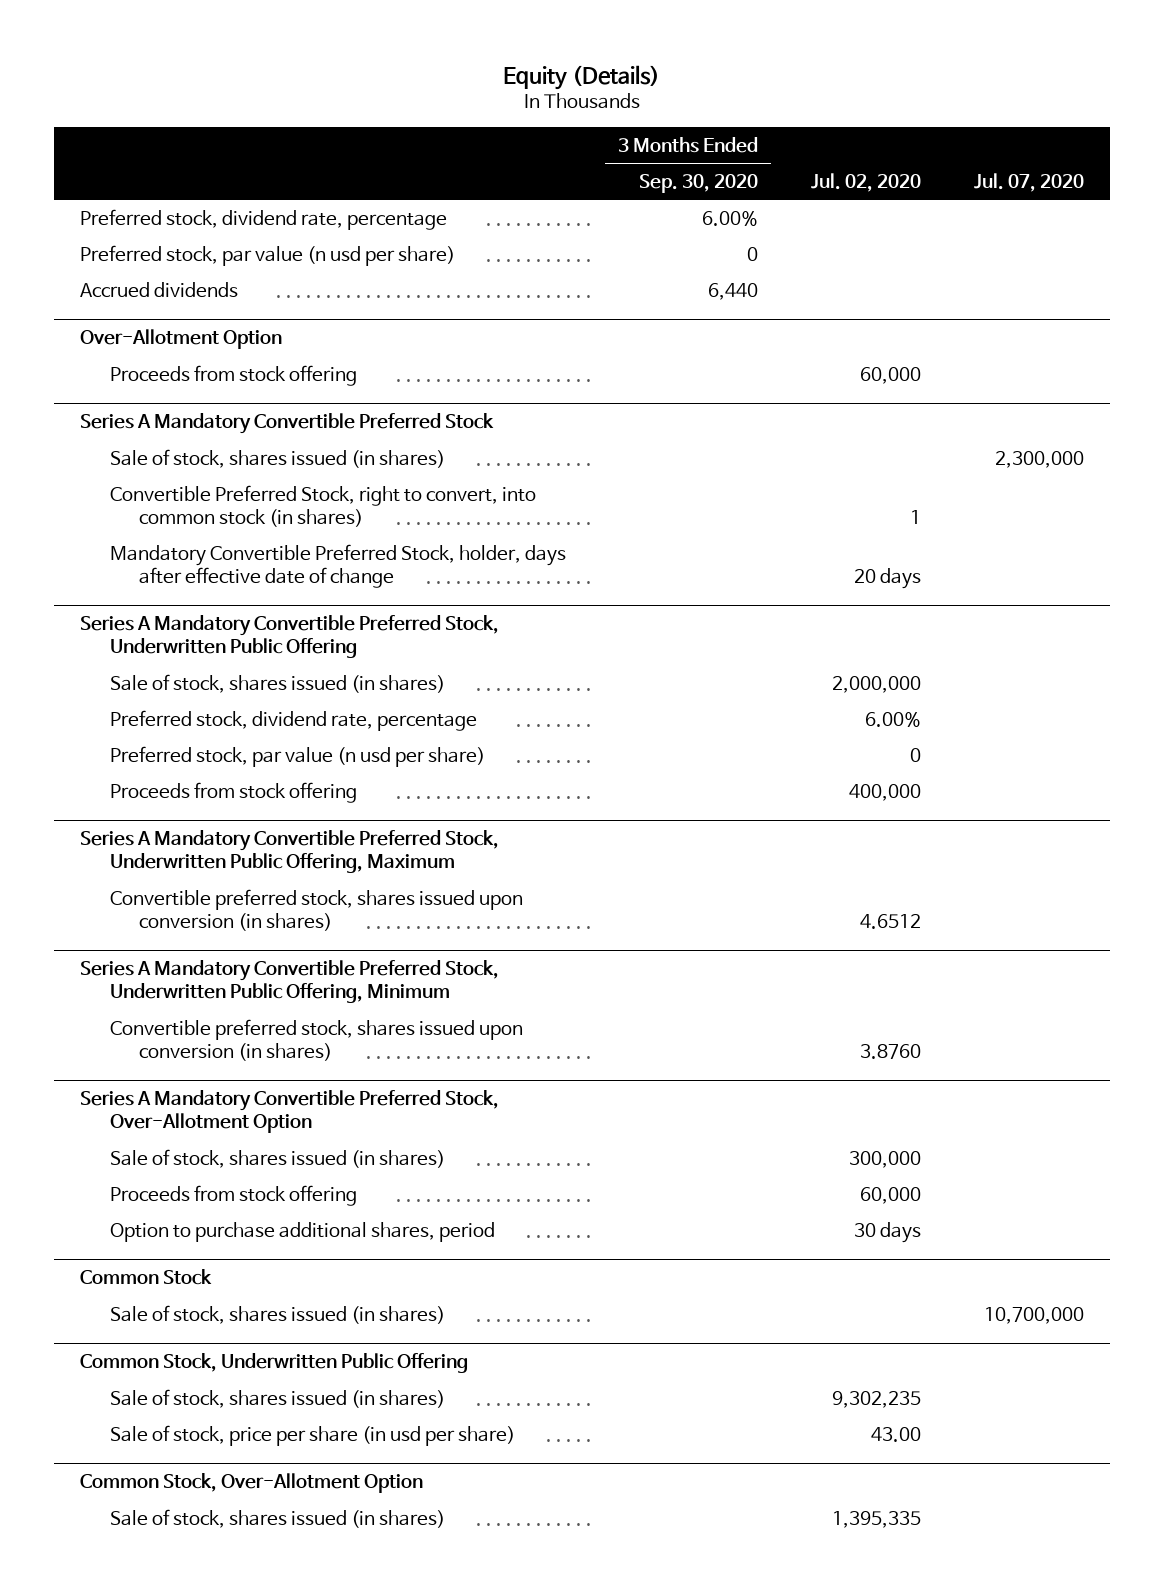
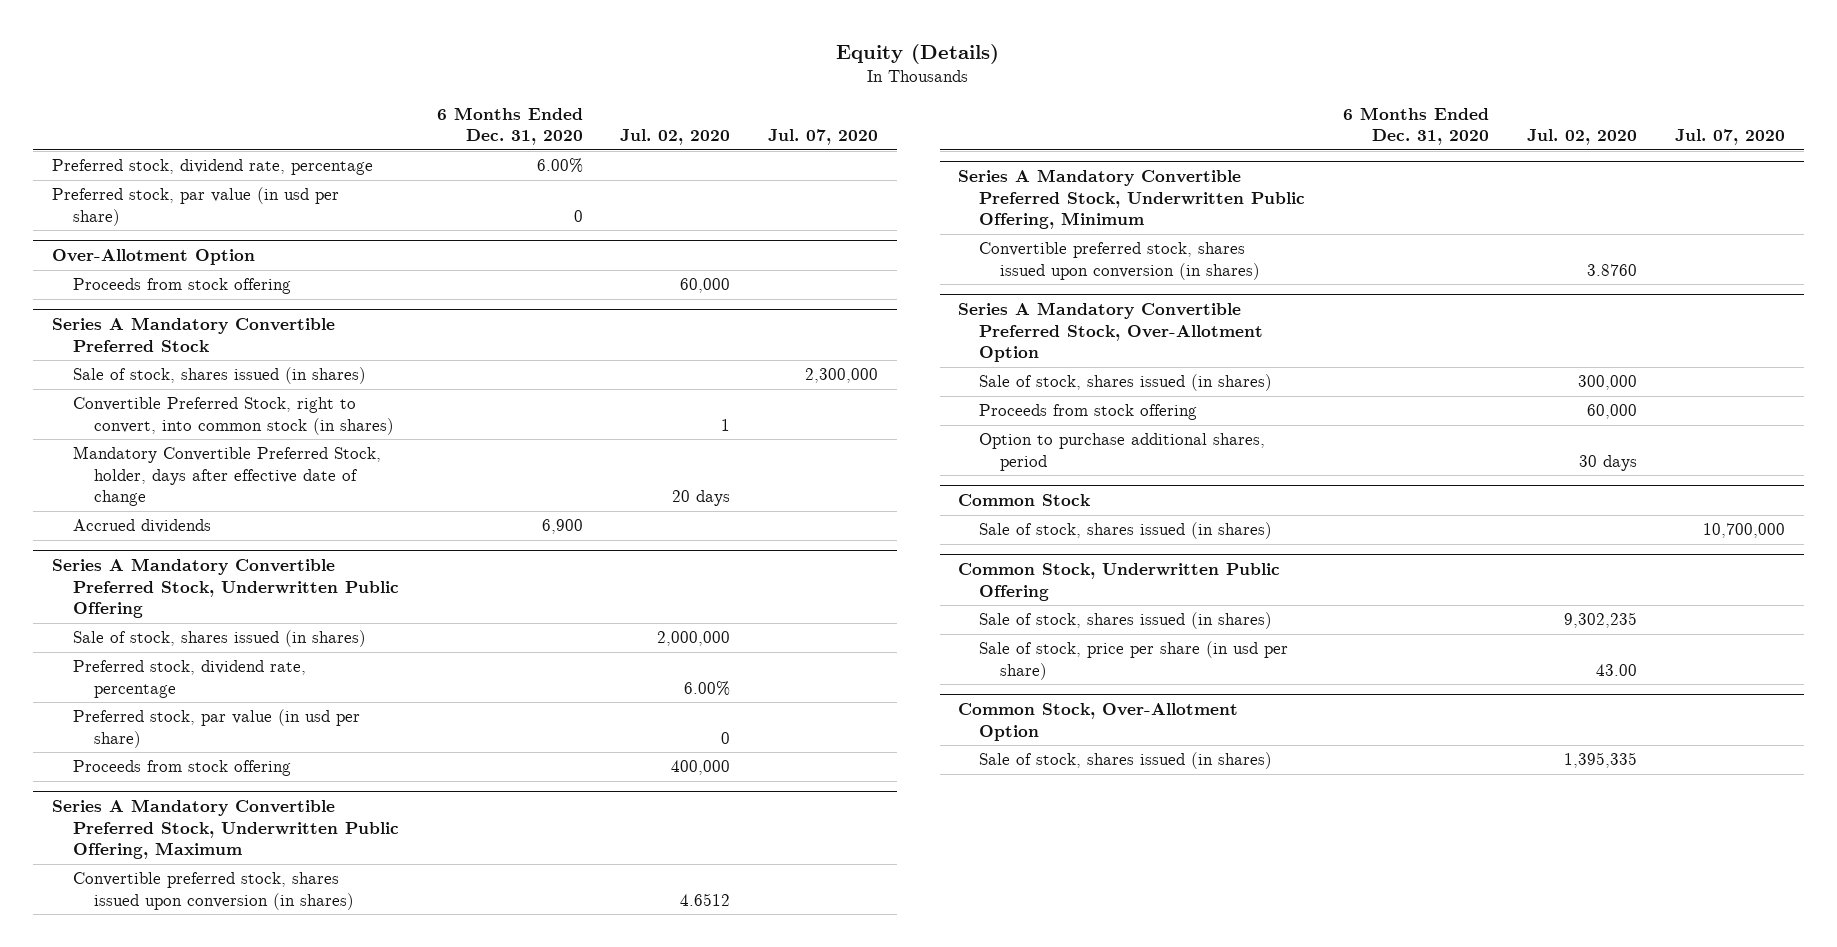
- | 3 Months Ended Sep. 30, 2020 | Jul. 02, 2020 | Jul. 07, 2020
+ | 6 Months Ended Dec. 31, 2020 | Jul. 02, 2020 | Jul. 07, 2020
- Preferred stock, par value (n usd per share) | 0 | |
- Accrued dividends | 6,440 | |
+ Preferred stock, par value (in usd per share) | 0 | |
@ Series A Mandatory Convertible Preferred Stock
+ Accrued dividends | 6,900 | |
@ Series A Mandatory Convertible Preferred Stock, Underwritten Public Offering
- Preferred stock, par value (n usd per share) | | 0 |
+ Preferred stock, par value (in usd per share) | | 0 |

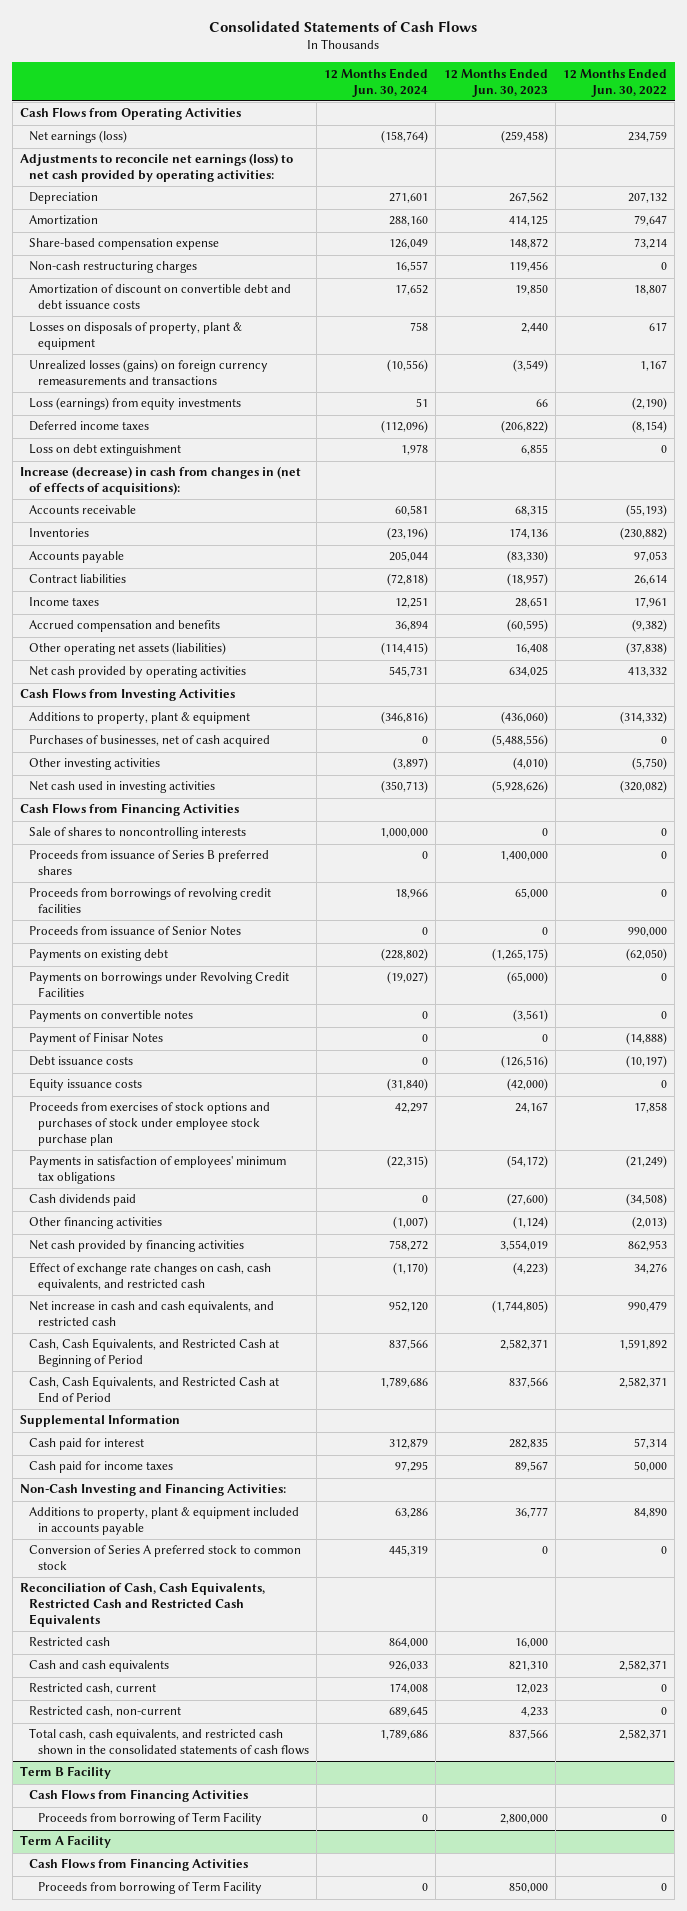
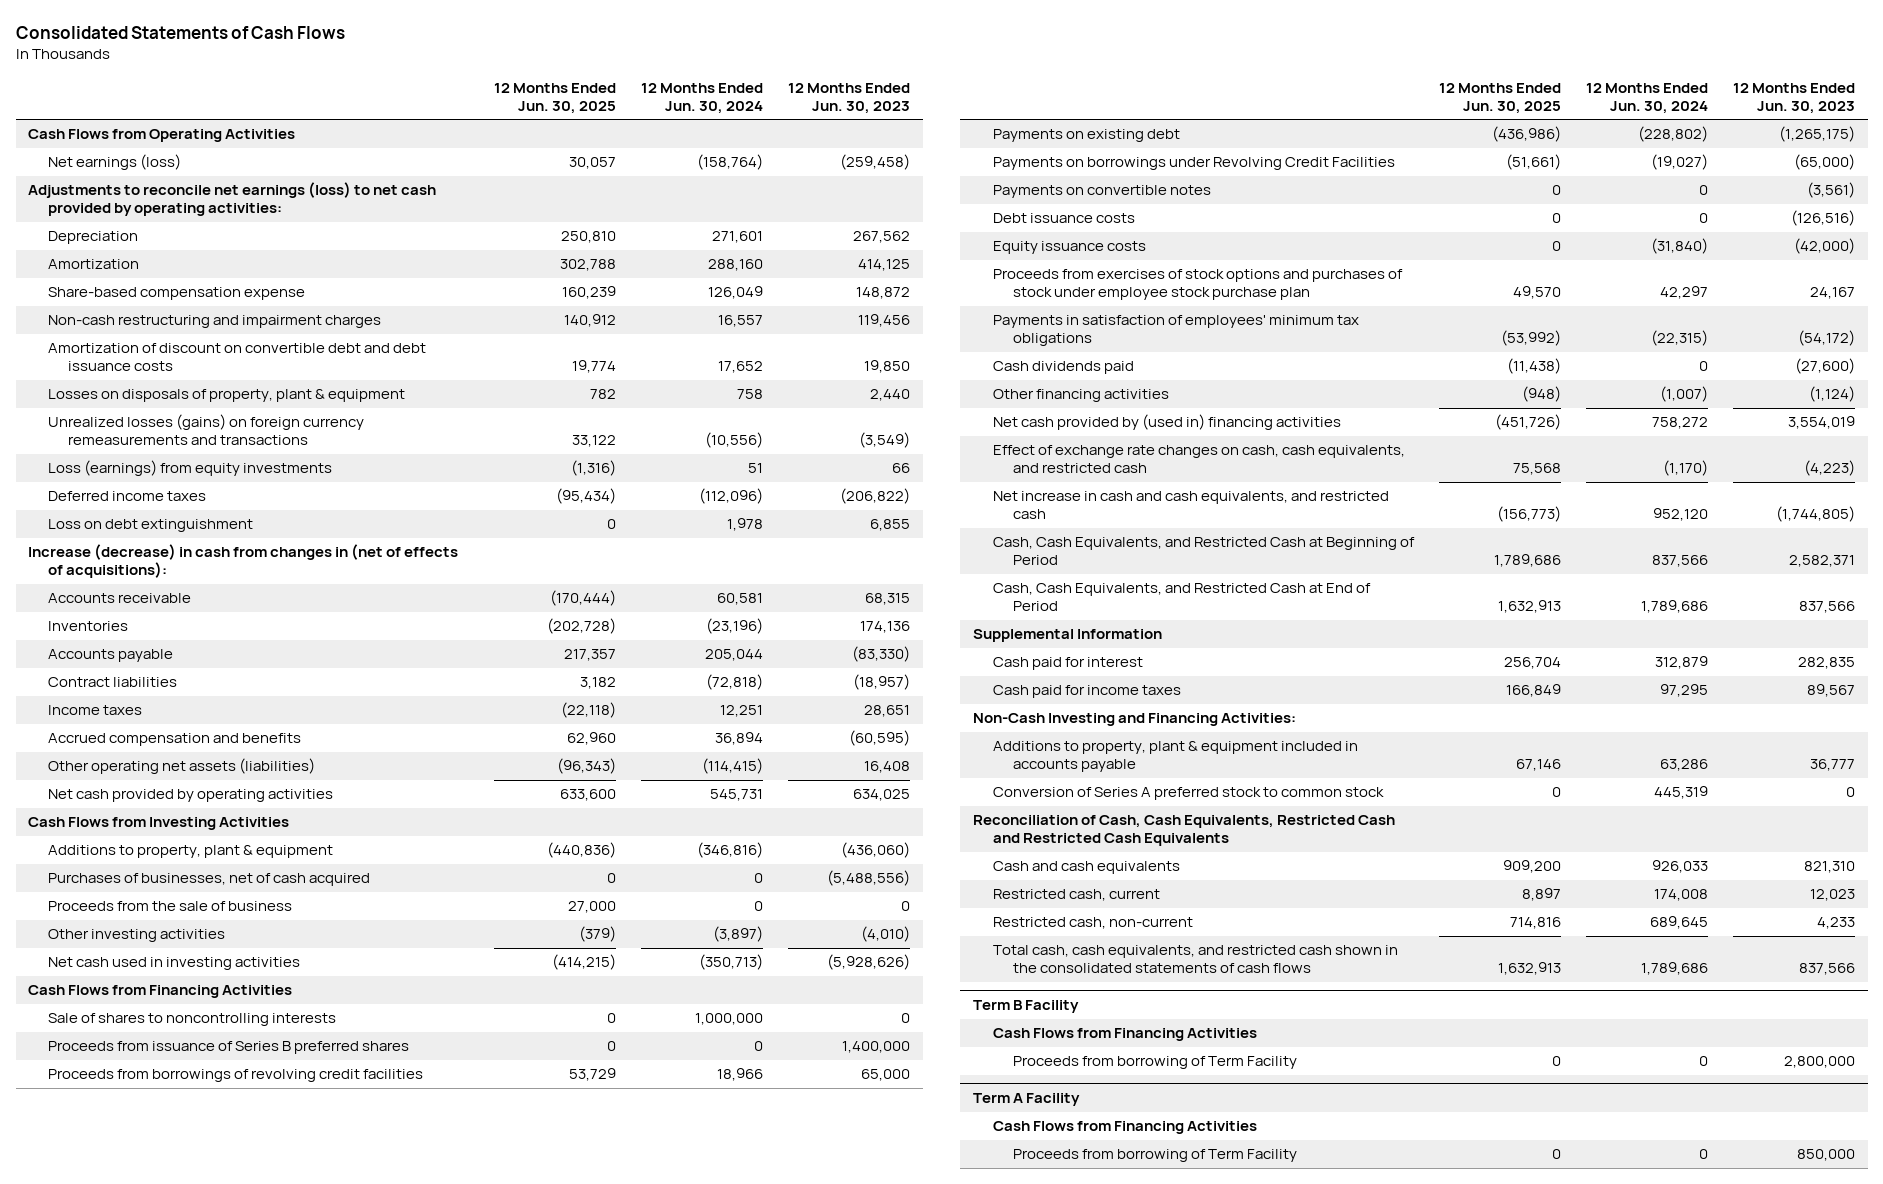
- | 12 Months Ended Jun. 30, 2024 | 12 Months Ended Jun. 30, 2023 | 12 Months Ended Jun. 30, 2022
+ | 12 Months Ended Jun. 30, 2025 | 12 Months Ended Jun. 30, 2024 | 12 Months Ended Jun. 30, 2023
- Non-cash restructuring charges | 16,557 | 119,456 | 0
+ Non-cash restructuring and impairment charges | 140,912 | 16,557 | 119,456
+ Proceeds from the sale of business | 27,000 | 0 | 0
- Proceeds from issuance of Senior Notes | 0 | 0 | 990,000
- Payment of Finisar Notes | 0 | 0 | (14,888)
- Net cash provided by financing activities | 758,272 | 3,554,019 | 862,953
+ Net cash provided by (used in) financing activities | (451,726) | 758,272 | 3,554,019
- Restricted cash | 864,000 | 16,000 |

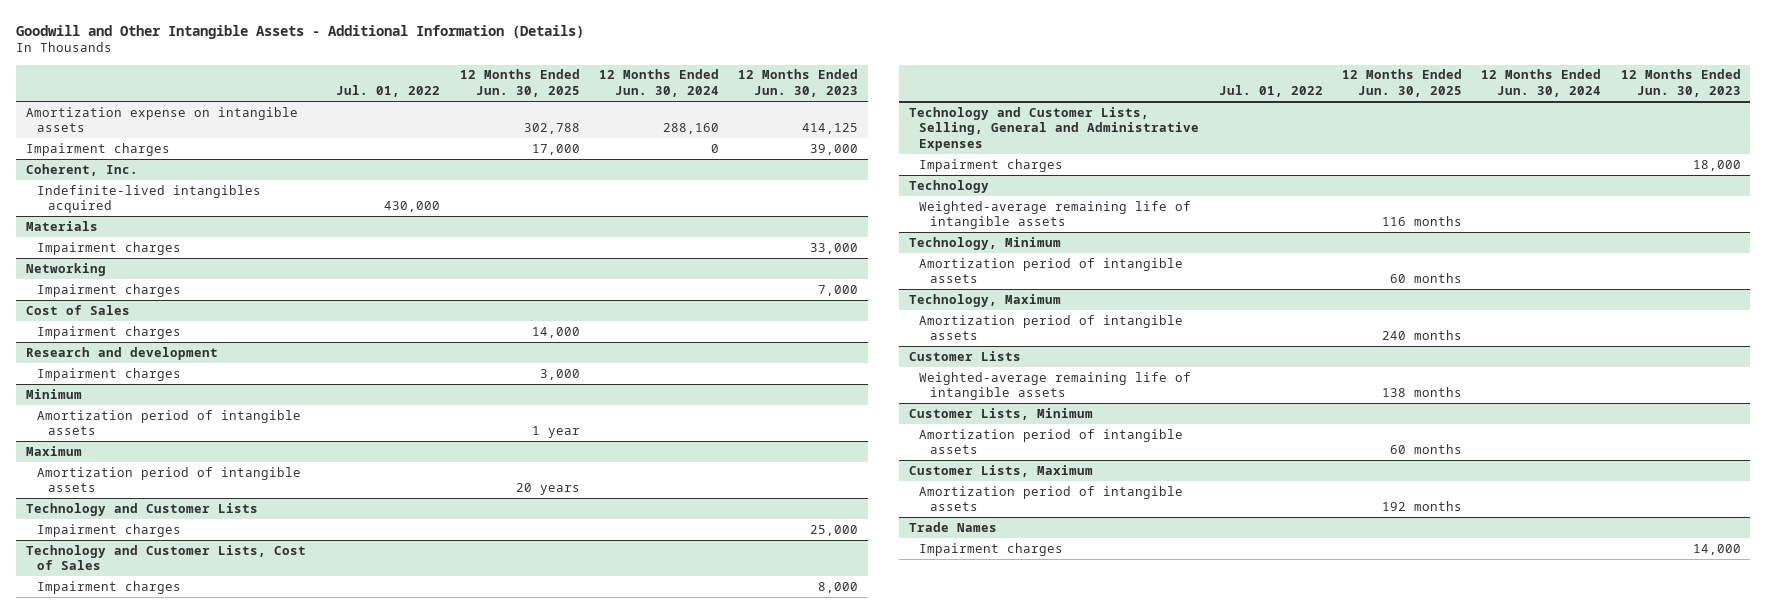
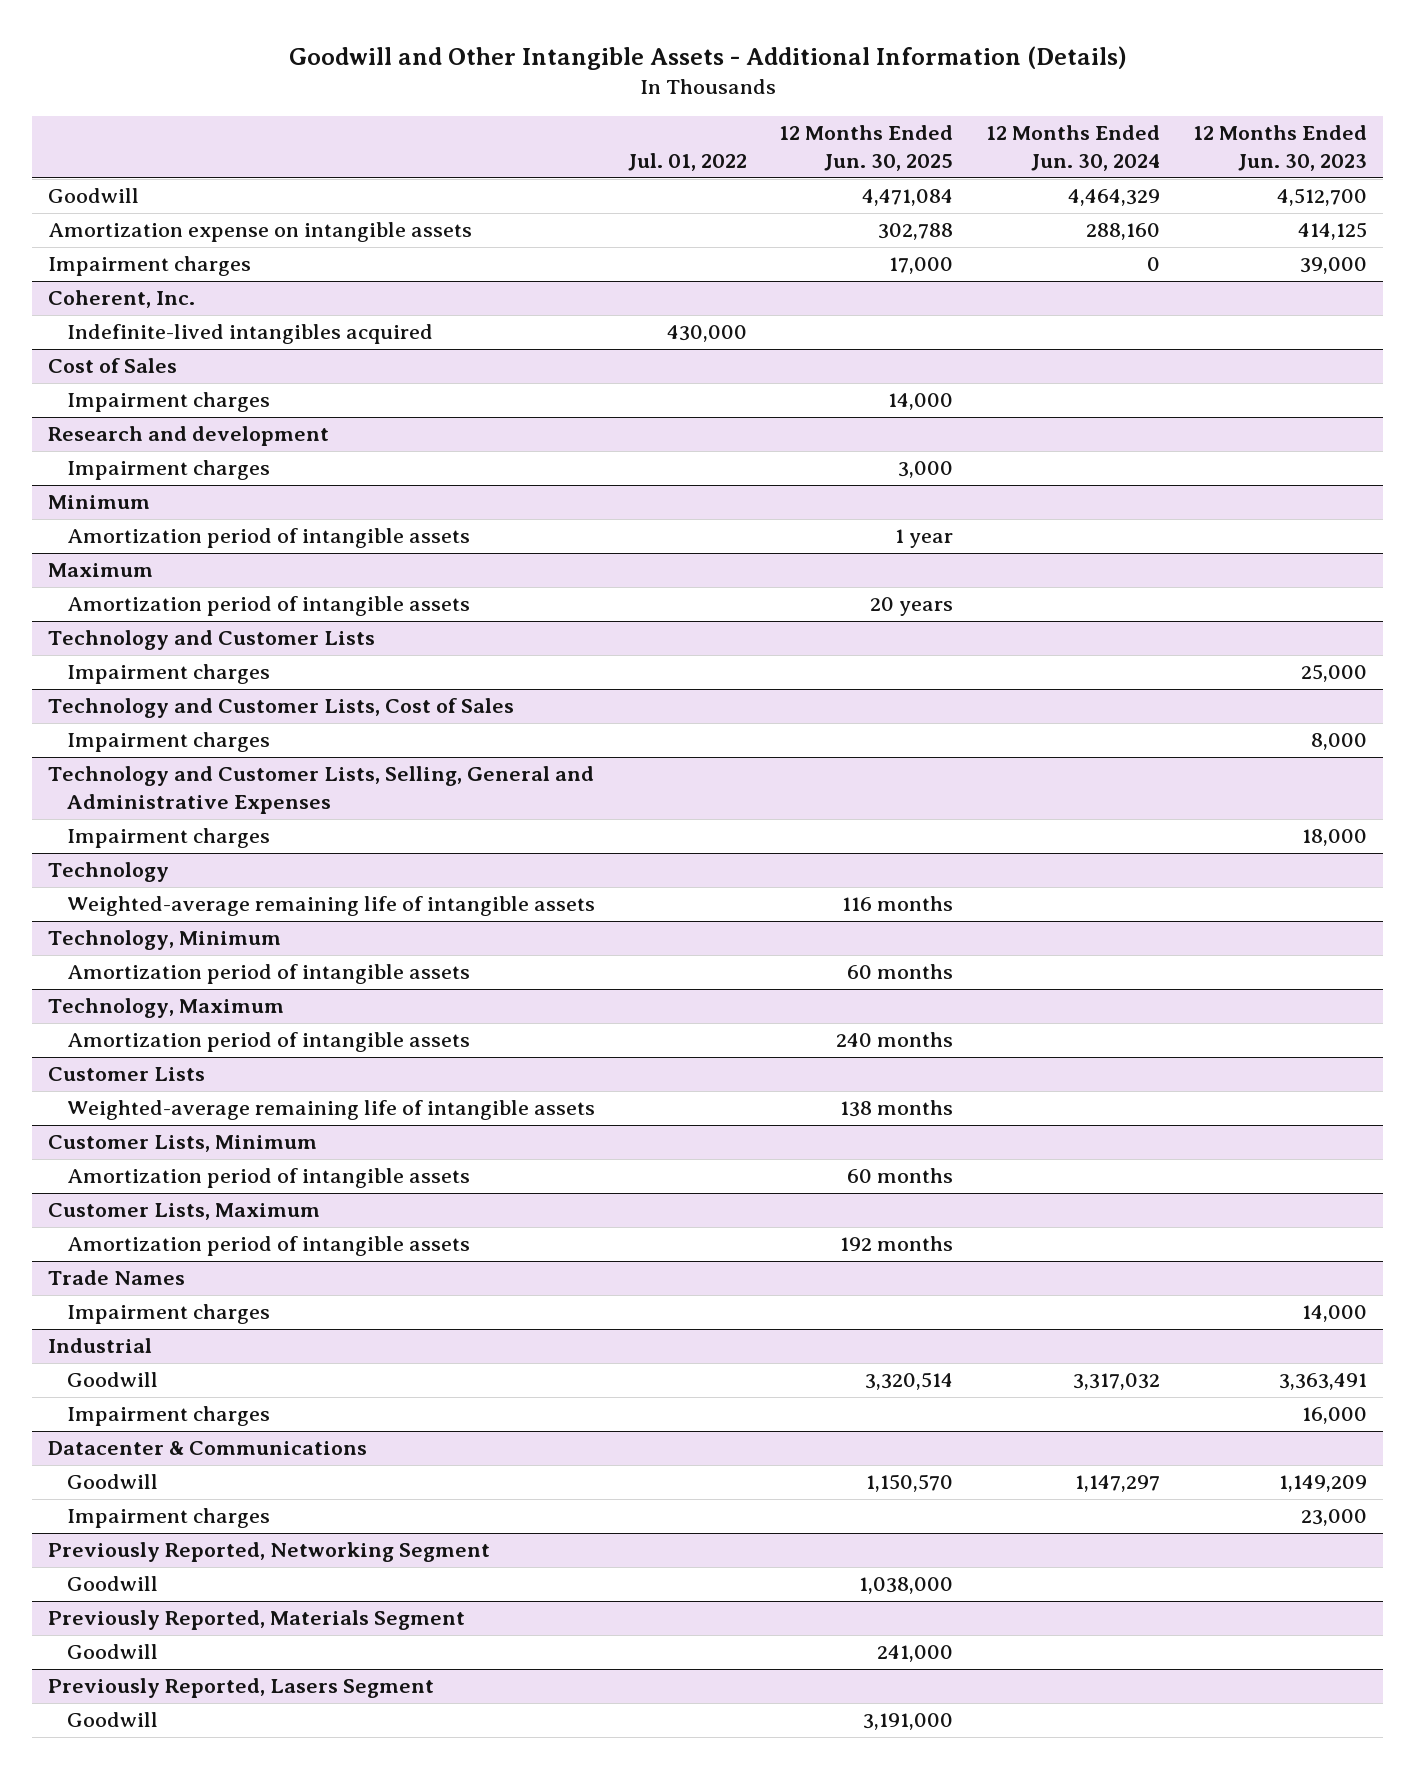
+ Goodwill | | 4,471,084 | 4,464,329 | 4,512,700
- Materials
- Impairment charges | | | | 33,000
- Networking
- Impairment charges | | | | 7,000
+ Industrial
+ Goodwill | | 3,320,514 | 3,317,032 | 3,363,491
+ Impairment charges | | | | 16,000
+ Datacenter & Communications
+ Goodwill | | 1,150,570 | 1,147,297 | 1,149,209
+ Impairment charges | | | | 23,000
+ Previously Reported, Networking Segment
+ Goodwill | | 1,038,000 | |
+ Previously Reported, Materials Segment
+ Goodwill | | 241,000 | |
+ Previously Reported, Lasers Segment
+ Goodwill | | 3,191,000 | |

